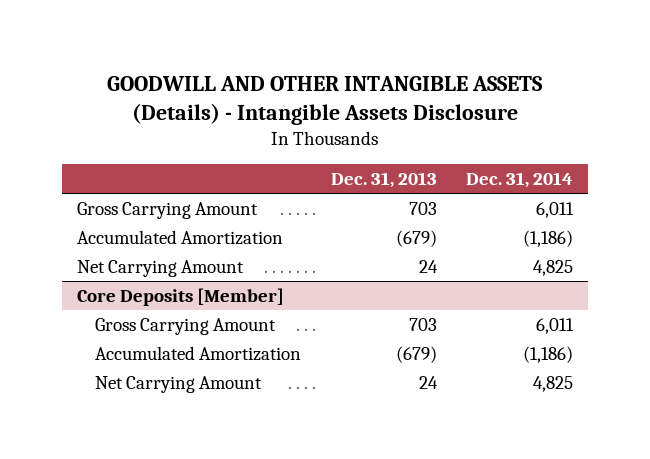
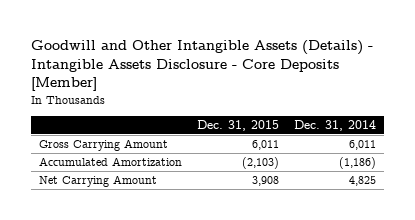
- GOODWILL AND OTHER INTANGIBLE ASSETS (Details) - Intangible Assets Disclosure
+ Goodwill and Other Intangible Assets (Details) - Intangible Assets Disclosure - Core Deposits [Member]
- | Dec. 31, 2013 | Dec. 31, 2014
+ | Dec. 31, 2015 | Dec. 31, 2014
- Core Deposits [Member]
- Gross Carrying Amount | 703 | 6,011
- Accumulated Amortization | (679) | (1,186)
- Net Carrying Amount | 24 | 4,825

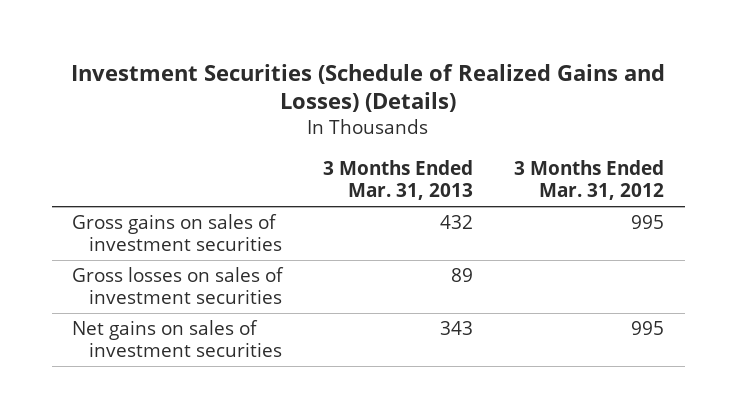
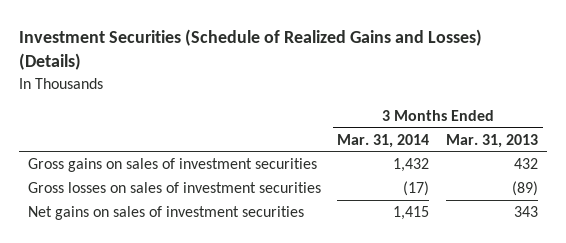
- | 3 Months Ended Mar. 31, 2013 | 3 Months Ended Mar. 31, 2012
+ | 3 Months Ended Mar. 31, 2014 | 3 Months Ended Mar. 31, 2013
- Gross losses on sales of investment securities | 89 |
+ Gross losses on sales of investment securities | (17) | (89)

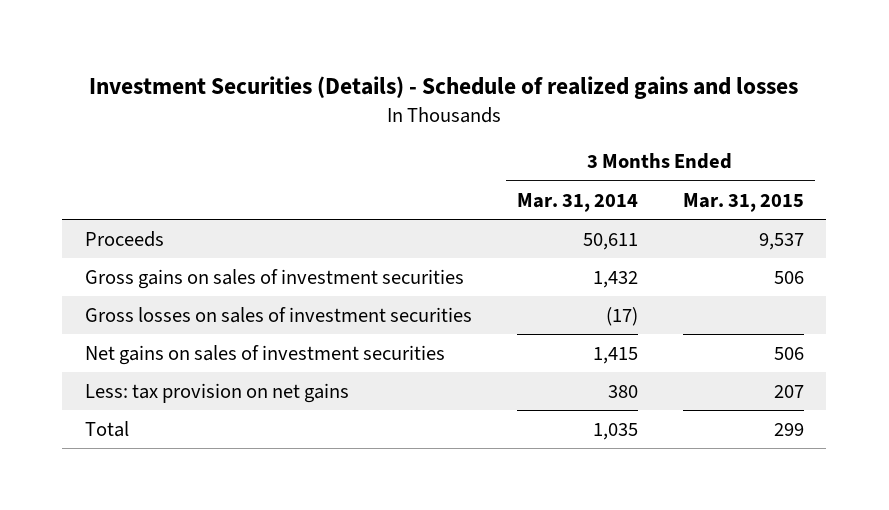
- Investment Securities (Schedule of Realized Gains and Losses) (Details)
+ Investment Securities (Details) - Schedule of realized gains and losses
- | 3 Months Ended Mar. 31, 2014 | 3 Months Ended Mar. 31, 2013
+ | 3 Months Ended Mar. 31, 2014 | 3 Months Ended Mar. 31, 2015
+ Proceeds | 50,611 | 9,537
+ Less: tax provision on net gains | 380 | 207
+ Total | 1,035 | 299

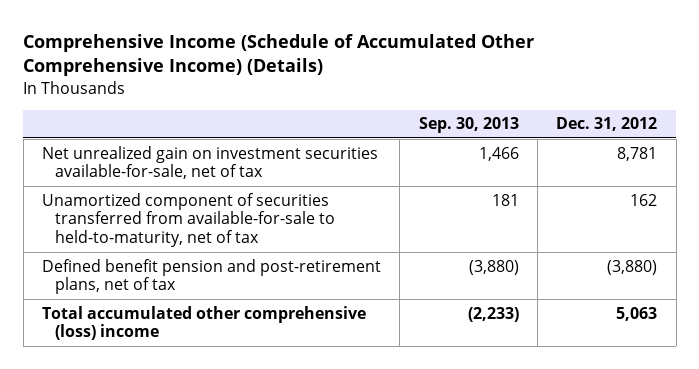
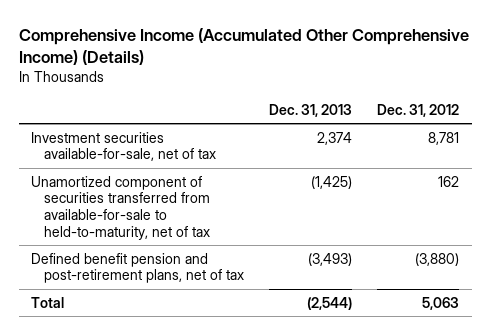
- Comprehensive Income (Schedule of Accumulated Other Comprehensive Income) (Details)
+ Comprehensive Income (Accumulated Other Comprehensive Income) (Details)
- | Sep. 30, 2013 | Dec. 31, 2012
+ | Dec. 31, 2013 | Dec. 31, 2012
- Net unrealized gain on investment securities available-for-sale, net of tax | 1,466 | 8,781
+ Investment securities available-for-sale, net of tax | 2,374 | 8,781
- Total accumulated other comprehensive (loss) income | (2,233) | 5,063
+ Total | (2,544) | 5,063

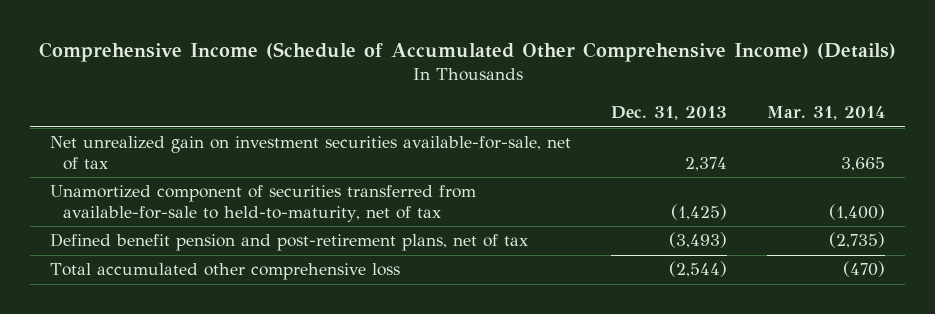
- Comprehensive Income (Accumulated Other Comprehensive Income) (Details)
+ Comprehensive Income (Schedule of Accumulated Other Comprehensive Income) (Details)
- | Dec. 31, 2013 | Dec. 31, 2012
+ | Dec. 31, 2013 | Mar. 31, 2014
- Investment securities available-for-sale, net of tax | 2,374 | 8,781
+ Net unrealized gain on investment securities available-for-sale, net of tax | 2,374 | 3,665
- Total | (2,544) | 5,063
+ Total accumulated other comprehensive loss | (2,544) | (470)

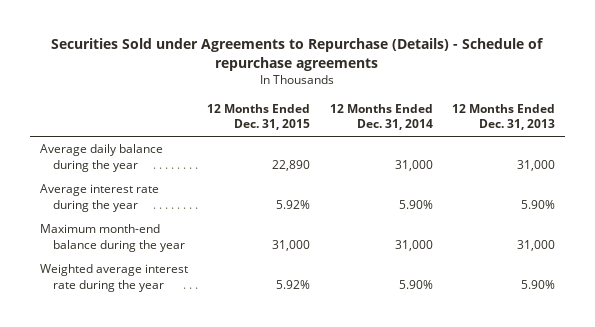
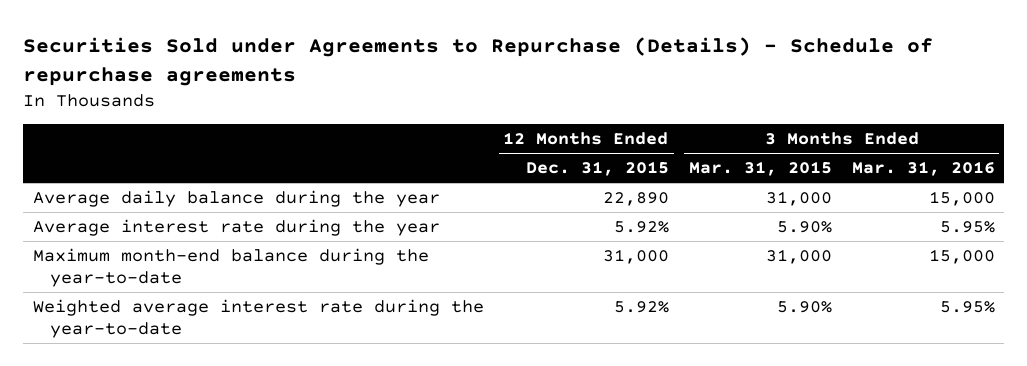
- | 12 Months Ended Dec. 31, 2015 | 12 Months Ended Dec. 31, 2014 | 12 Months Ended Dec. 31, 2013
+ | 12 Months Ended Dec. 31, 2015 | 3 Months Ended Mar. 31, 2015 | 3 Months Ended Mar. 31, 2016
- Maximum month-end balance during the year | 31,000 | 31,000 | 31,000
- Weighted average interest rate during the year | 5.92% | 5.90% | 5.90%
+ Maximum month-end balance during the year-to-date | 31,000 | 31,000 | 15,000
+ Weighted average interest rate during the year-to-date | 5.92% | 5.90% | 5.95%

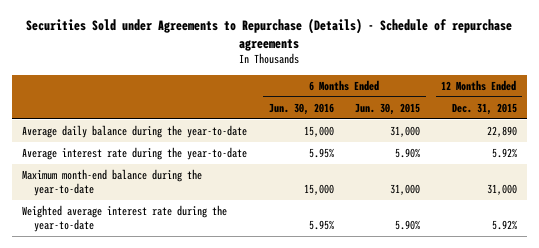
- | 12 Months Ended Dec. 31, 2015 | 3 Months Ended Mar. 31, 2015 | 3 Months Ended Mar. 31, 2016
+ | 6 Months Ended Jun. 30, 2016 | 6 Months Ended Jun. 30, 2015 | 12 Months Ended Dec. 31, 2015
- Average daily balance during the year | 22,890 | 31,000 | 15,000
- Average interest rate during the year | 5.92% | 5.90% | 5.95%
+ Average daily balance during the year-to-date | 15,000 | 31,000 | 22,890
+ Average interest rate during the year-to-date | 5.95% | 5.90% | 5.92%

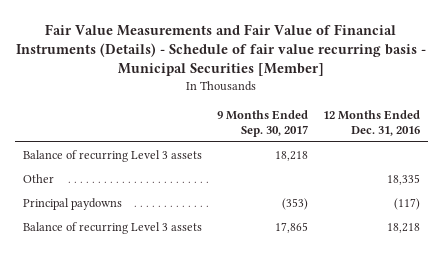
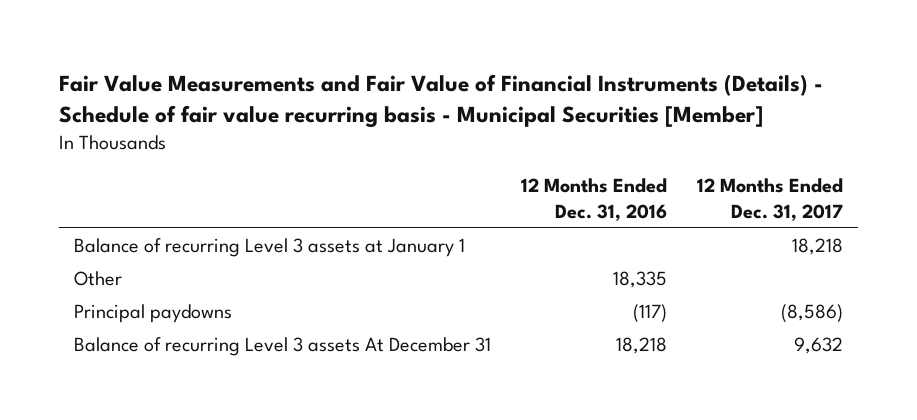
- | 9 Months Ended Sep. 30, 2017 | 12 Months Ended Dec. 31, 2016
+ | 12 Months Ended Dec. 31, 2016 | 12 Months Ended Dec. 31, 2017
- Balance of recurring Level 3 assets | 18,218 |
+ Balance of recurring Level 3 assets at January 1 | | 18,218
- Balance of recurring Level 3 assets | 17,865 | 18,218
+ Balance of recurring Level 3 assets At December 31 | 18,218 | 9,632

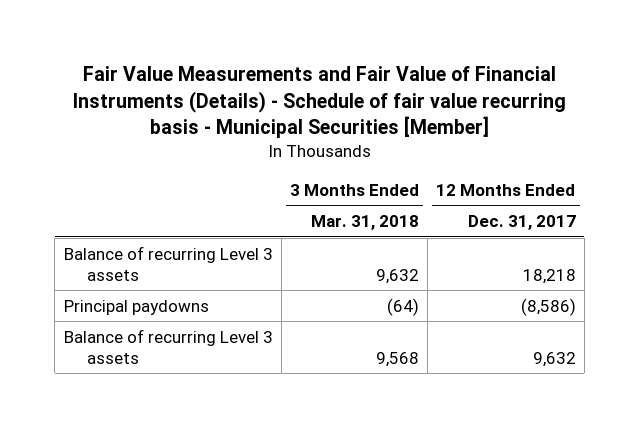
- | 12 Months Ended Dec. 31, 2016 | 12 Months Ended Dec. 31, 2017
+ | 3 Months Ended Mar. 31, 2018 | 12 Months Ended Dec. 31, 2017
- Balance of recurring Level 3 assets at January 1 | | 18,218
- Other | 18,335 |
+ Balance of recurring Level 3 assets | 9,632 | 18,218
- Balance of recurring Level 3 assets At December 31 | 18,218 | 9,632
+ Balance of recurring Level 3 assets | 9,568 | 9,632

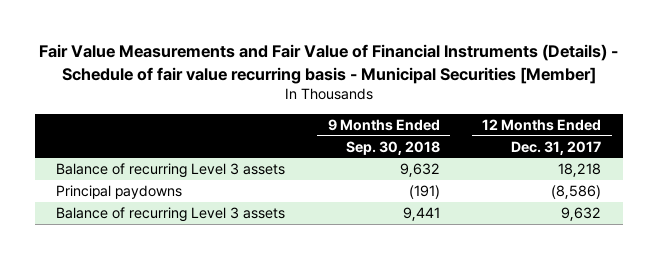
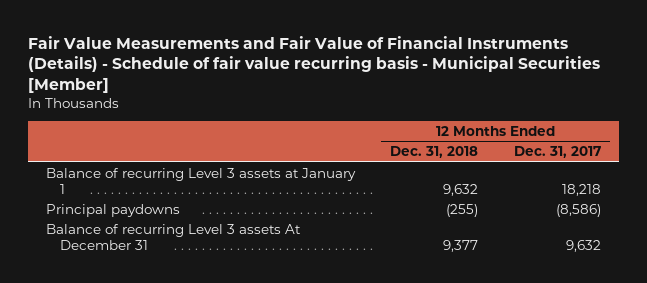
- | 9 Months Ended Sep. 30, 2018 | 12 Months Ended Dec. 31, 2017
+ | 12 Months Ended Dec. 31, 2018 | 12 Months Ended Dec. 31, 2017
- Balance of recurring Level 3 assets | 9,632 | 18,218
+ Balance of recurring Level 3 assets at January 1 | 9,632 | 18,218
- Balance of recurring Level 3 assets | 9,441 | 9,632
+ Balance of recurring Level 3 assets At December 31 | 9,377 | 9,632

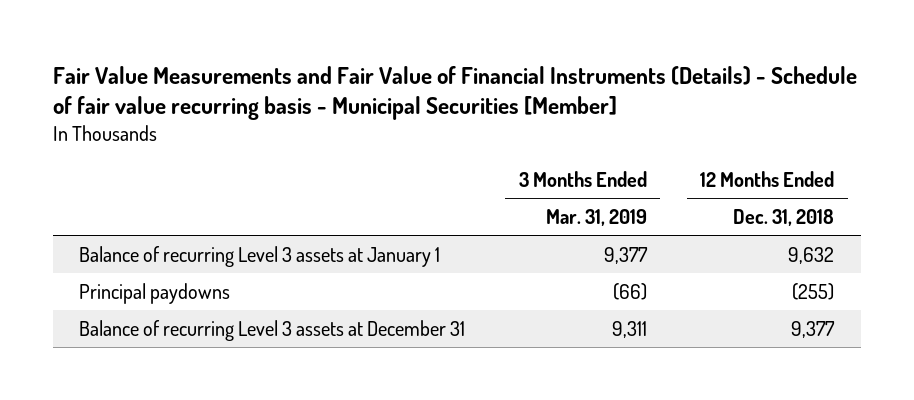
- | 12 Months Ended Dec. 31, 2018 | 12 Months Ended Dec. 31, 2017
+ | 3 Months Ended Mar. 31, 2019 | 12 Months Ended Dec. 31, 2018
- Balance of recurring Level 3 assets At December 31 | 9,377 | 9,632
+ Balance of recurring Level 3 assets at December 31 | 9,311 | 9,377

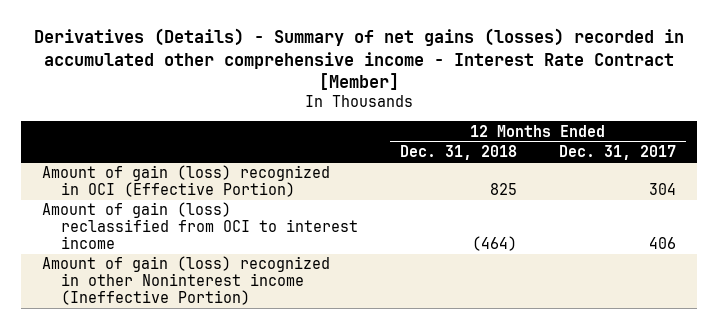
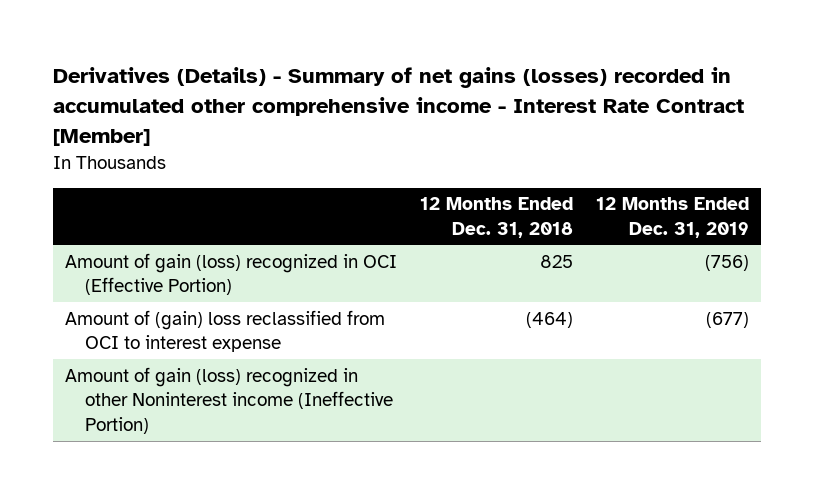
- | 12 Months Ended Dec. 31, 2018 | 12 Months Ended Dec. 31, 2017
+ | 12 Months Ended Dec. 31, 2018 | 12 Months Ended Dec. 31, 2019
- Amount of gain (loss) reclassified from OCI to interest income | (464) | 406
+ Amount of (gain) loss reclassified from OCI to interest expense | (464) | (677)

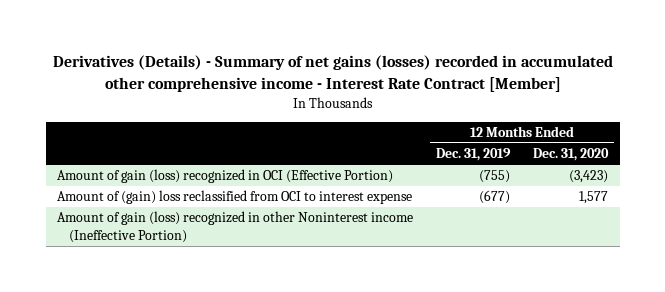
- | 12 Months Ended Dec. 31, 2018 | 12 Months Ended Dec. 31, 2019
+ | 12 Months Ended Dec. 31, 2019 | 12 Months Ended Dec. 31, 2020
- Amount of gain (loss) recognized in OCI (Effective Portion) | 825 | (756)
+ Amount of gain (loss) recognized in OCI (Effective Portion) | (755) | (3,423)

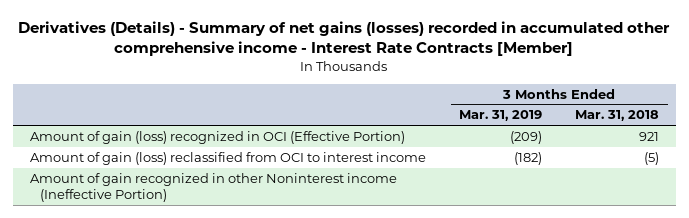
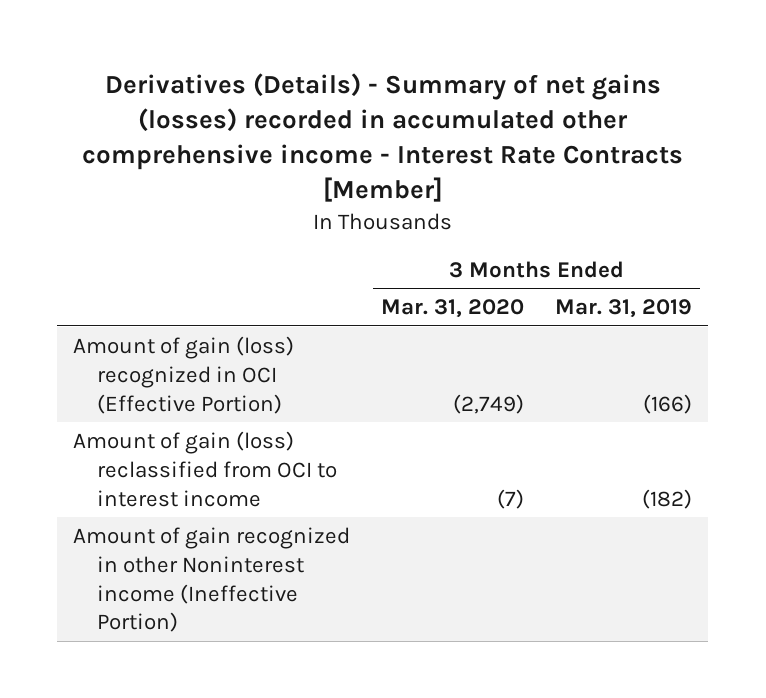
- | 3 Months Ended Mar. 31, 2019 | 3 Months Ended Mar. 31, 2018
+ | 3 Months Ended Mar. 31, 2020 | 3 Months Ended Mar. 31, 2019
- Amount of gain (loss) recognized in OCI (Effective Portion) | (209) | 921
+ Amount of gain (loss) recognized in OCI (Effective Portion) | (2,749) | (166)

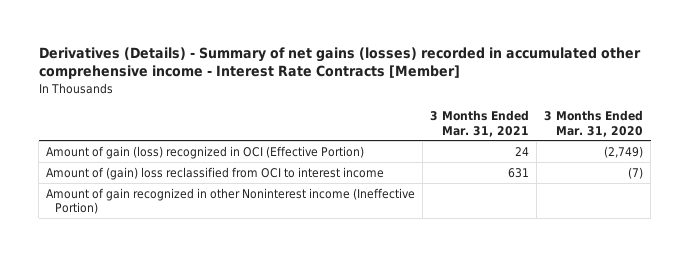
- | 3 Months Ended Mar. 31, 2020 | 3 Months Ended Mar. 31, 2019
+ | 3 Months Ended Mar. 31, 2021 | 3 Months Ended Mar. 31, 2020
- Amount of gain (loss) reclassified from OCI to interest income | (7) | (182)
+ Amount of (gain) loss reclassified from OCI to interest income | 631 | (7)

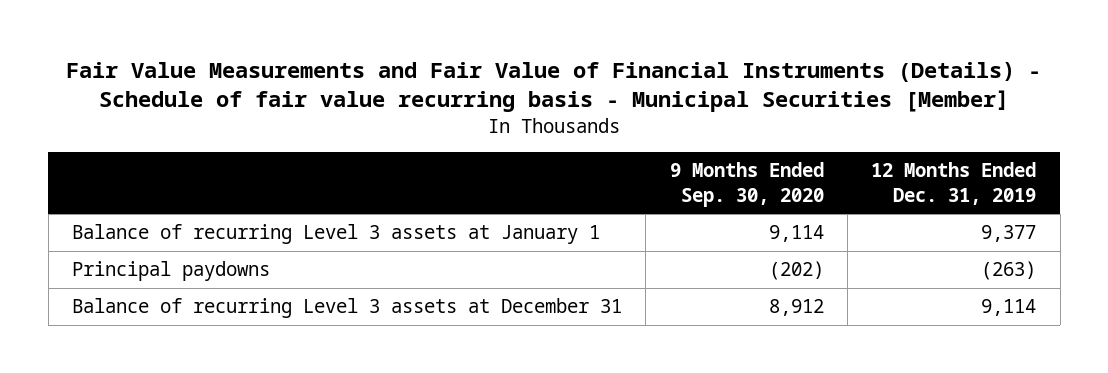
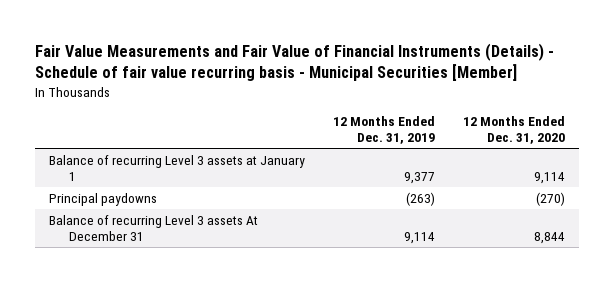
- | 9 Months Ended Sep. 30, 2020 | 12 Months Ended Dec. 31, 2019
+ | 12 Months Ended Dec. 31, 2019 | 12 Months Ended Dec. 31, 2020
- Balance of recurring Level 3 assets at December 31 | 8,912 | 9,114
+ Balance of recurring Level 3 assets At December 31 | 9,114 | 8,844

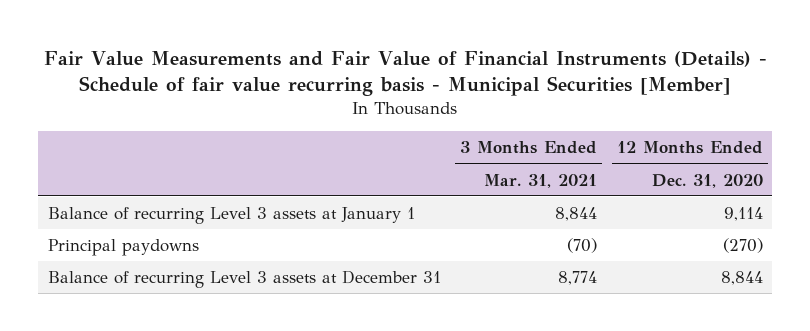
- | 12 Months Ended Dec. 31, 2019 | 12 Months Ended Dec. 31, 2020
+ | 3 Months Ended Mar. 31, 2021 | 12 Months Ended Dec. 31, 2020
- Balance of recurring Level 3 assets At December 31 | 9,114 | 8,844
+ Balance of recurring Level 3 assets at December 31 | 8,774 | 8,844

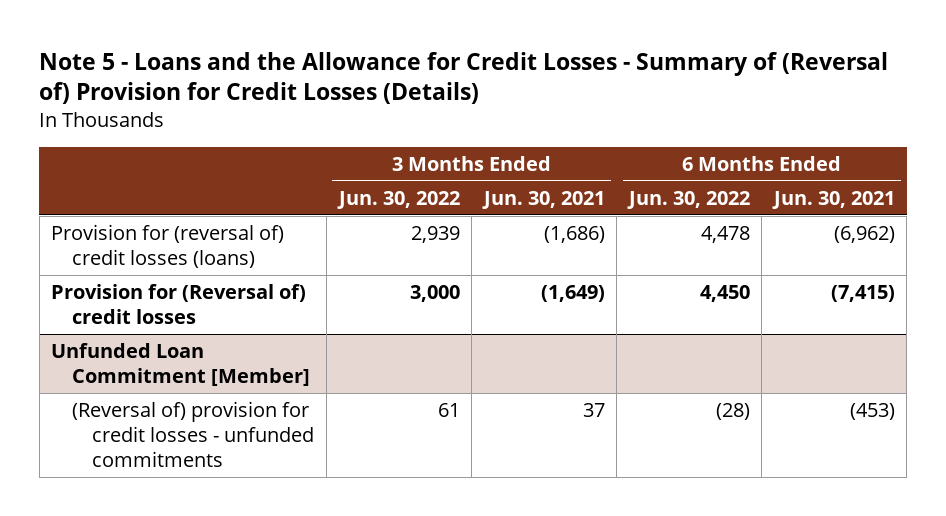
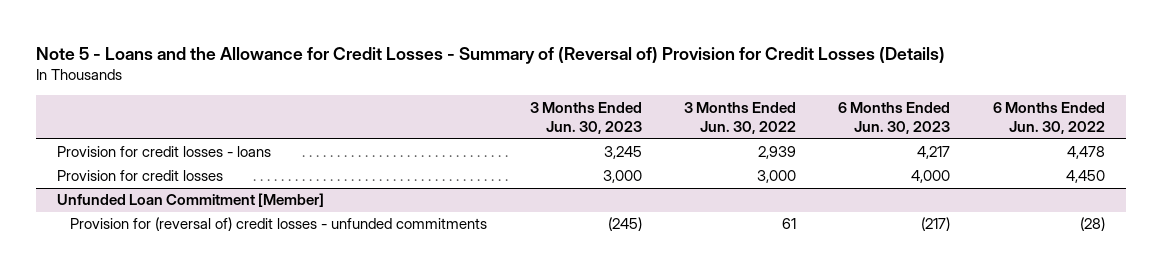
- | 3 Months Ended Jun. 30, 2022 | 3 Months Ended Jun. 30, 2021 | 6 Months Ended Jun. 30, 2022 | 6 Months Ended Jun. 30, 2021
+ | 3 Months Ended Jun. 30, 2023 | 3 Months Ended Jun. 30, 2022 | 6 Months Ended Jun. 30, 2023 | 6 Months Ended Jun. 30, 2022
- Provision for (reversal of) credit losses (loans) | 2,939 | (1,686) | 4,478 | (6,962)
- Provision for (Reversal of) credit losses | 3,000 | (1,649) | 4,450 | (7,415)
+ Provision for credit losses - loans | 3,245 | 2,939 | 4,217 | 4,478
+ Provision for credit losses | 3,000 | 3,000 | 4,000 | 4,450
@ Unfunded Loan Commitment [Member]
- (Reversal of) provision for credit losses - unfunded commitments | 61 | 37 | (28) | (453)
+ Provision for (reversal of) credit losses - unfunded commitments | (245) | 61 | (217) | (28)

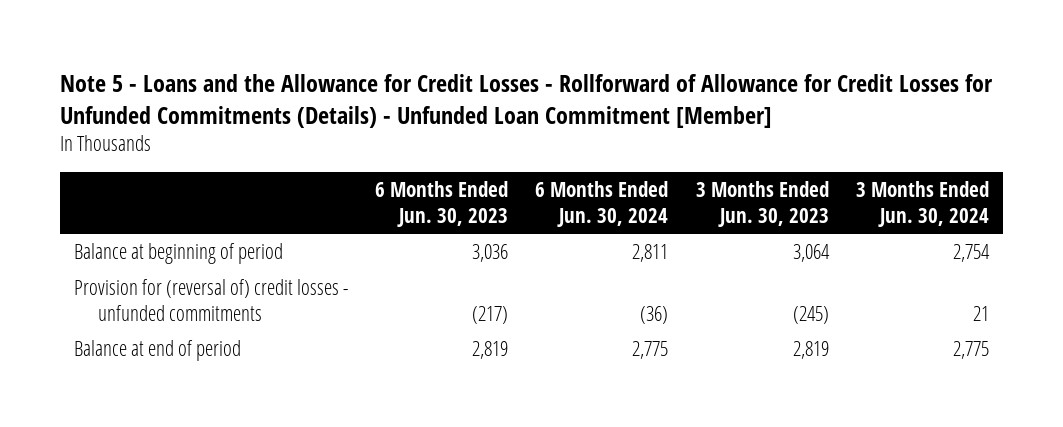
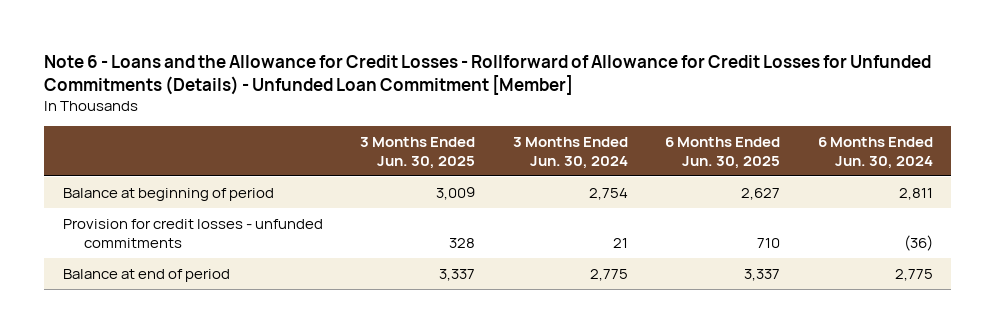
- Note 5 - Loans and the Allowance for Credit Losses - Rollforward of Allowance for Credit Losses for Unfunded Commitments (Details) - Unfunded Loan Commitment [Member]
+ Note 6 - Loans and the Allowance for Credit Losses - Rollforward of Allowance for Credit Losses for Unfunded Commitments (Details) - Unfunded Loan Commitment [Member]
- | 6 Months Ended Jun. 30, 2023 | 6 Months Ended Jun. 30, 2024 | 3 Months Ended Jun. 30, 2023 | 3 Months Ended Jun. 30, 2024
+ | 3 Months Ended Jun. 30, 2025 | 3 Months Ended Jun. 30, 2024 | 6 Months Ended Jun. 30, 2025 | 6 Months Ended Jun. 30, 2024
- Provision for (reversal of) credit losses - unfunded commitments | (217) | (36) | (245) | 21
+ Provision for credit losses - unfunded commitments | 328 | 21 | 710 | (36)

